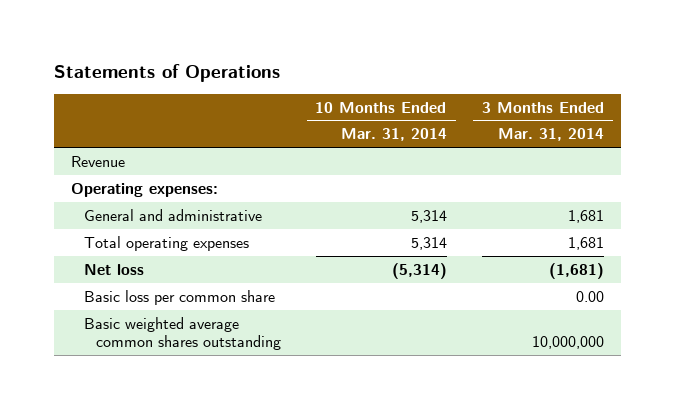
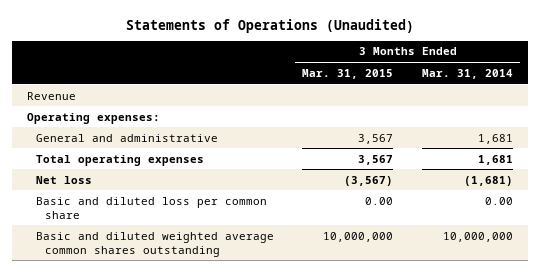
- Statements of Operations
+ Statements of Operations (Unaudited)
- | 10 Months Ended Mar. 31, 2014 | 3 Months Ended Mar. 31, 2014
+ | 3 Months Ended Mar. 31, 2015 | 3 Months Ended Mar. 31, 2014
- Basic loss per common share | | 0.00
- Basic weighted average common shares outstanding | | 10,000,000
+ Basic and diluted loss per common share | 0.00 | 0.00
+ Basic and diluted weighted average common shares outstanding | 10,000,000 | 10,000,000

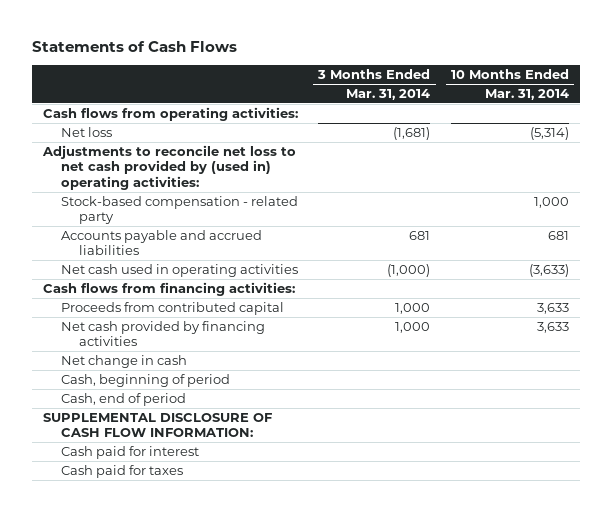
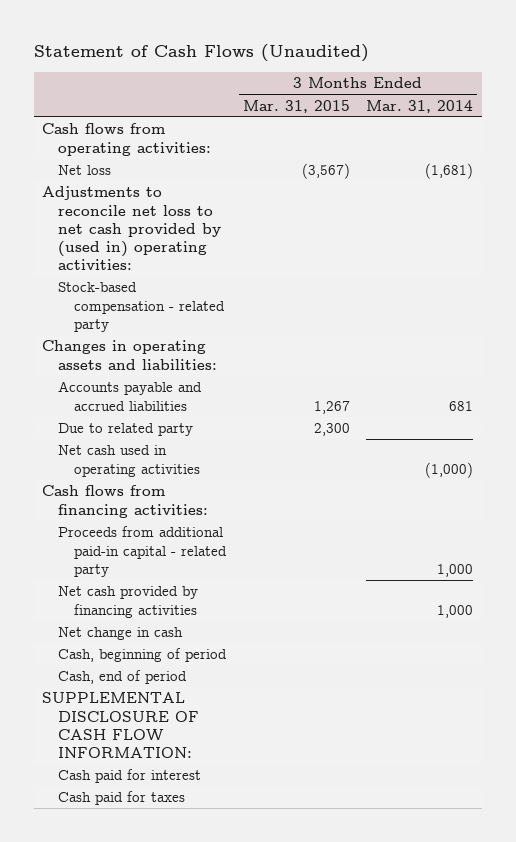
- Statements of Cash Flows
+ Statement of Cash Flows (Unaudited)
- | 3 Months Ended Mar. 31, 2014 | 10 Months Ended Mar. 31, 2014
+ | 3 Months Ended Mar. 31, 2015 | 3 Months Ended Mar. 31, 2014
+ Changes in operating assets and liabilities:
+ Due to related party | 2,300 |
- Proceeds from contributed capital | 1,000 | 3,633
+ Proceeds from additional paid-in capital - related party | | 1,000

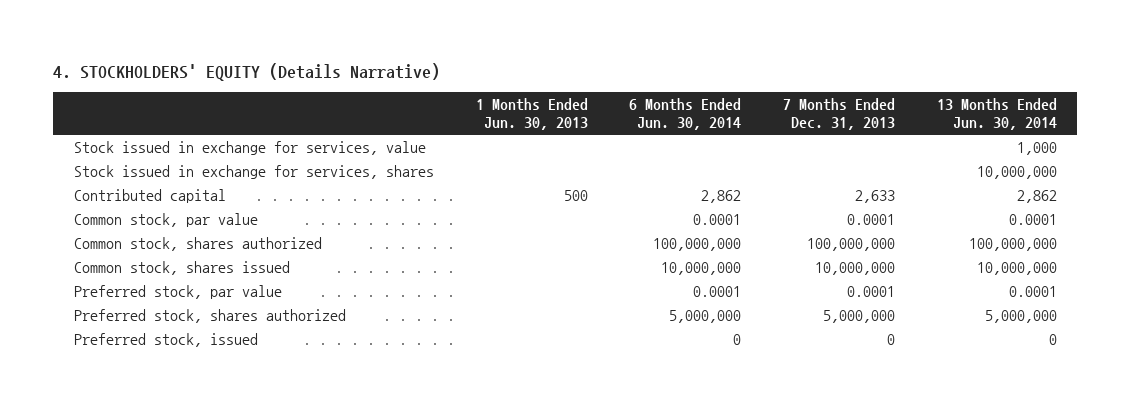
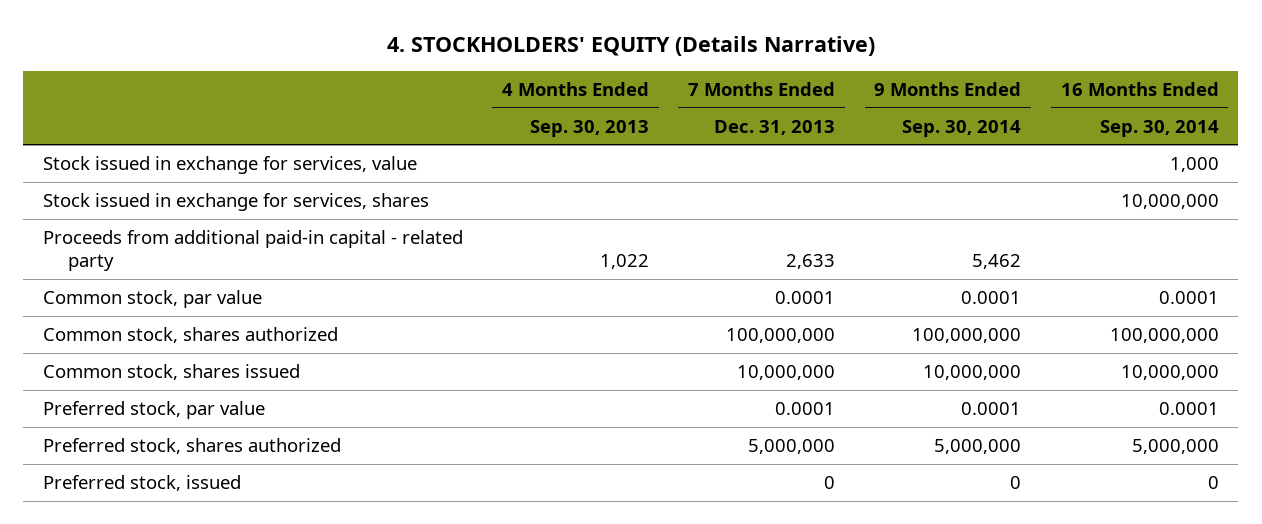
- | 1 Months Ended Jun. 30, 2013 | 6 Months Ended Jun. 30, 2014 | 7 Months Ended Dec. 31, 2013 | 13 Months Ended Jun. 30, 2014
+ | 4 Months Ended Sep. 30, 2013 | 7 Months Ended Dec. 31, 2013 | 9 Months Ended Sep. 30, 2014 | 16 Months Ended Sep. 30, 2014
- Contributed capital | 500 | 2,862 | 2,633 | 2,862
+ Proceeds from additional paid-in capital - related party | 1,022 | 2,633 | 5,462 |

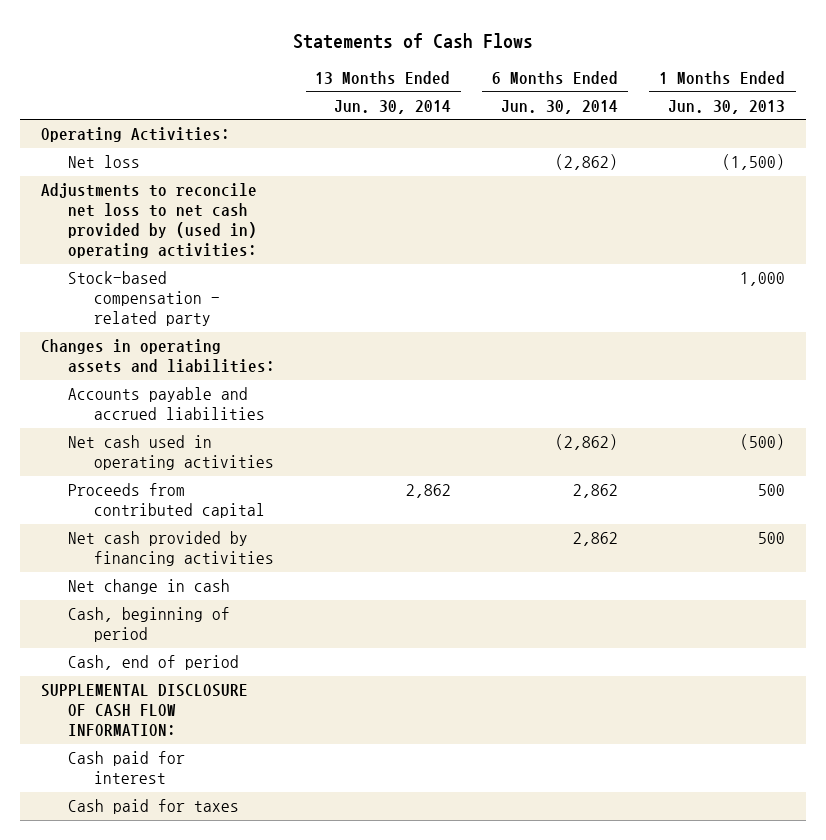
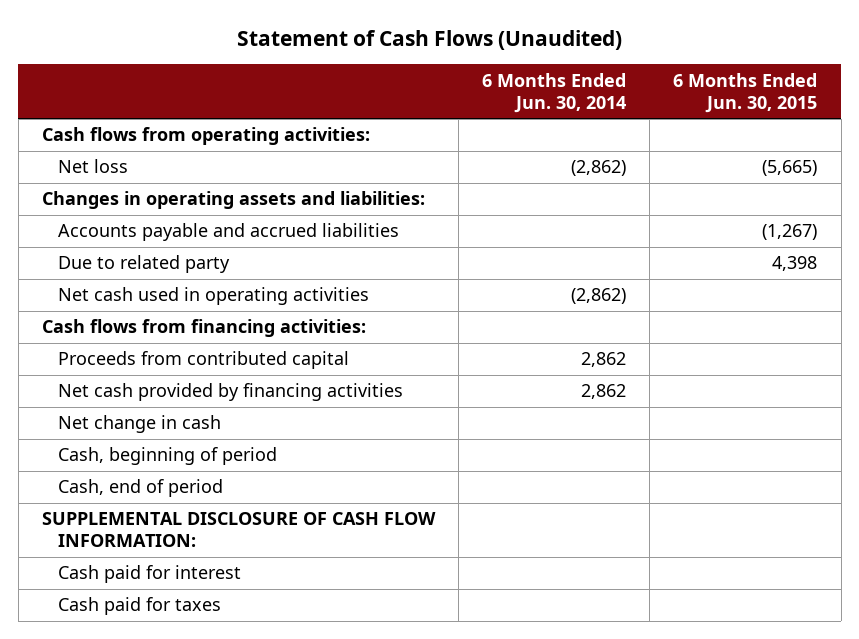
- Statements of Cash Flows
+ Statement of Cash Flows (Unaudited)
- | 13 Months Ended Jun. 30, 2014 | 6 Months Ended Jun. 30, 2014 | 1 Months Ended Jun. 30, 2013
+ | 6 Months Ended Jun. 30, 2014 | 6 Months Ended Jun. 30, 2015
- Operating Activities:
+ Cash flows from operating activities:
- Adjustments to reconcile net loss to net cash provided by (used in) operating activities:
- Stock-based compensation - related party | | | 1,000
+ Due to related party | | 4,398
+ Cash flows from financing activities:

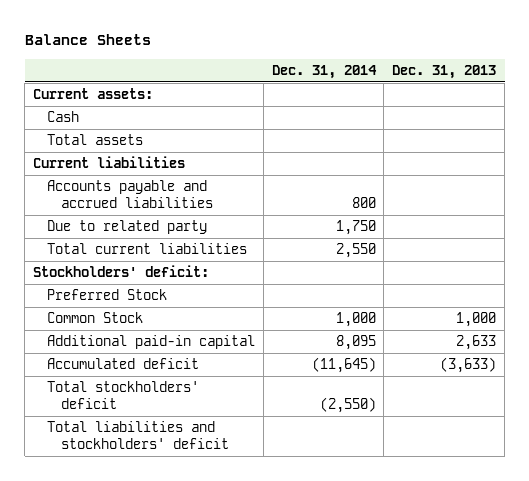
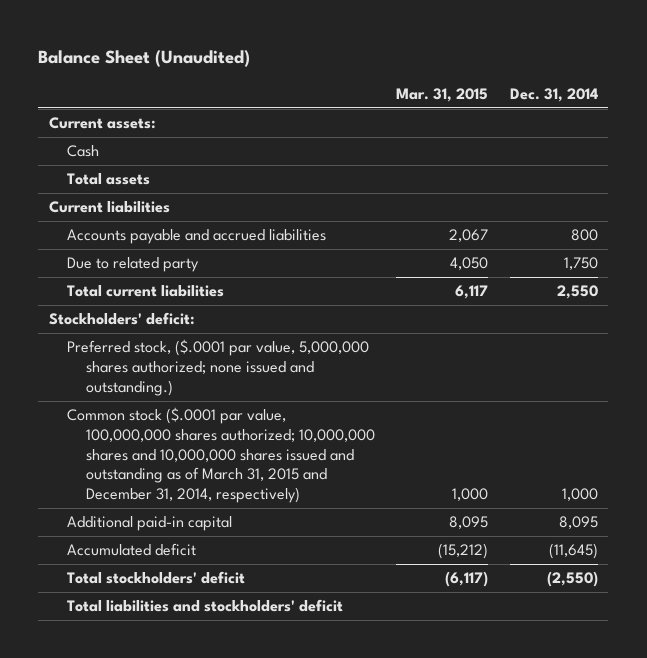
- Balance Sheets
+ Balance Sheet (Unaudited)
- | Dec. 31, 2014 | Dec. 31, 2013
+ | Mar. 31, 2015 | Dec. 31, 2014
- Preferred Stock
- Common Stock | 1,000 | 1,000
+ Preferred stock, ($.0001 par value, 5,000,000 shares authorized; none issued and outstanding.)
+ Common stock ($.0001 par value, 100,000,000 shares authorized; 10,000,000 shares and 10,000,000 shares issued and outstanding as of March 31, 2015 and December 31, 2014, respectively) | 1,000 | 1,000

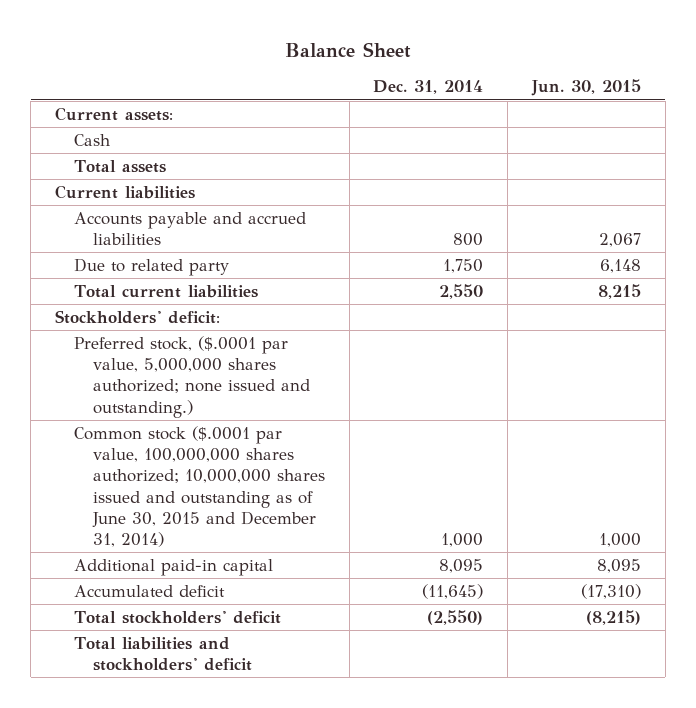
- Balance Sheet (Unaudited)
+ Balance Sheet
- | Mar. 31, 2015 | Dec. 31, 2014
+ | Dec. 31, 2014 | Jun. 30, 2015
- Common stock ($.0001 par value, 100,000,000 shares authorized; 10,000,000 shares and 10,000,000 shares issued and outstanding as of March 31, 2015 and December 31, 2014, respectively) | 1,000 | 1,000
+ Common stock ($.0001 par value, 100,000,000 shares authorized; 10,000,000 shares issued and outstanding as of June 30, 2015 and December 31, 2014) | 1,000 | 1,000

